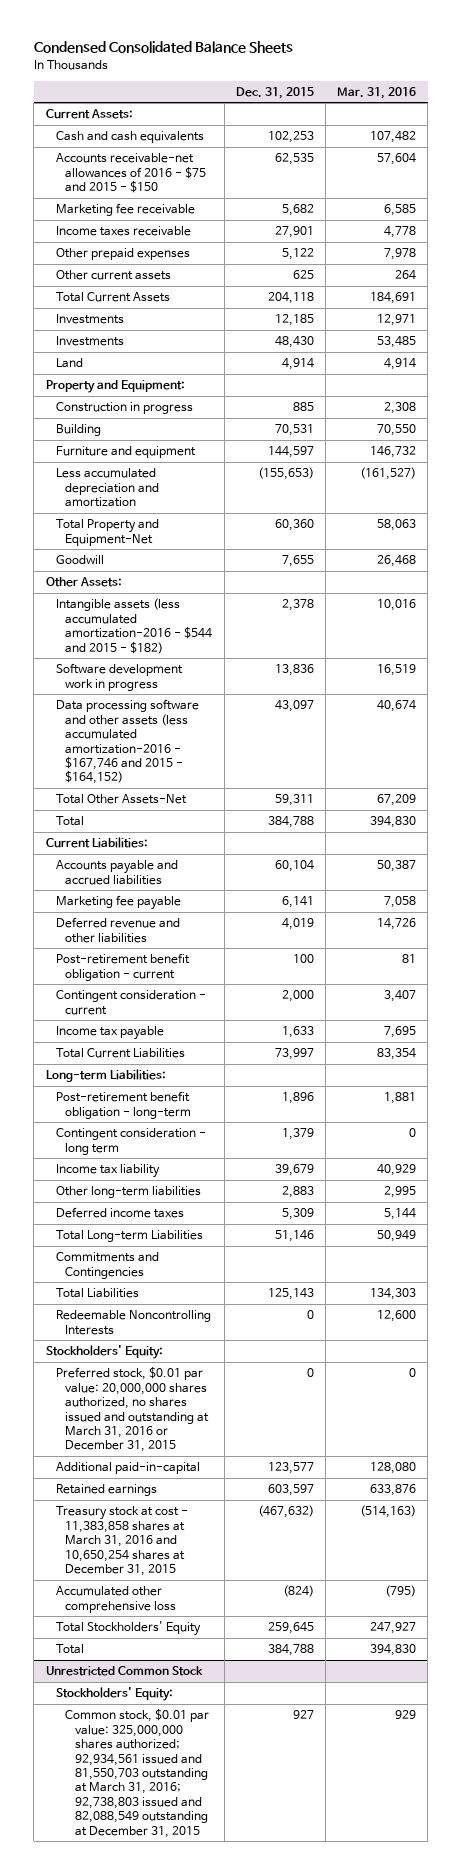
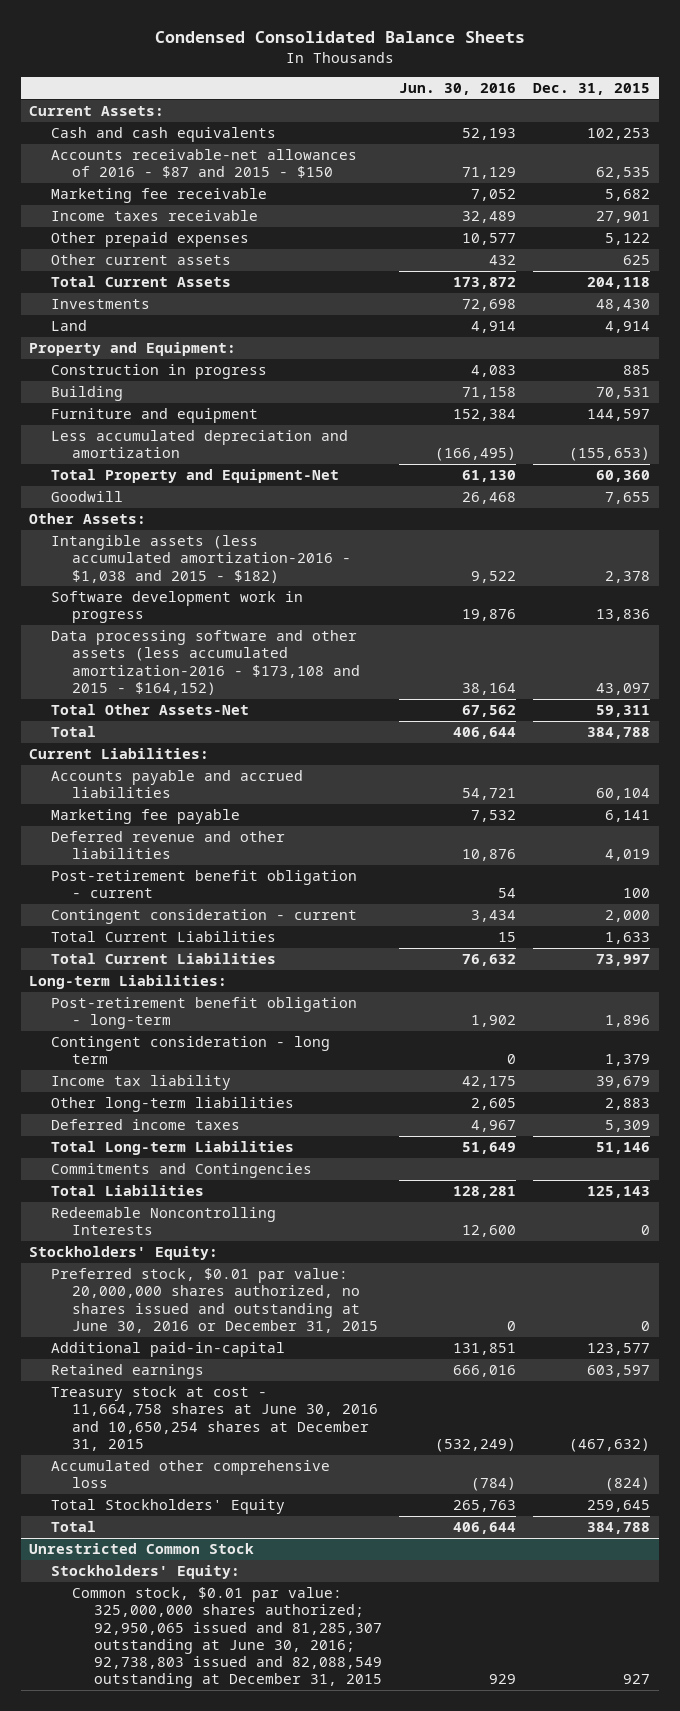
- | Dec. 31, 2015 | Mar. 31, 2016
+ | Jun. 30, 2016 | Dec. 31, 2015
- Accounts receivable-net allowances of 2016 - $75 and 2015 - $150 | 62,535 | 57,604
+ Accounts receivable-net allowances of 2016 - $87 and 2015 - $150 | 71,129 | 62,535
- Investments | 12,185 | 12,971
- Intangible assets (less accumulated amortization-2016 - $544 and 2015 - $182) | 2,378 | 10,016
+ Intangible assets (less accumulated amortization-2016 - $1,038 and 2015 - $182) | 9,522 | 2,378
- Data processing software and other assets (less accumulated amortization-2016 - $167,746 and 2015 - $164,152) | 43,097 | 40,674
+ Data processing software and other assets (less accumulated amortization-2016 - $173,108 and 2015 - $164,152) | 38,164 | 43,097
- Income tax payable | 1,633 | 7,695
+ Total Current Liabilities | 15 | 1,633
- Preferred stock, $0.01 par value: 20,000,000 shares authorized, no shares issued and outstanding at March 31, 2016 or December 31, 2015 | 0 | 0
+ Preferred stock, $0.01 par value: 20,000,000 shares authorized, no shares issued and outstanding at June 30, 2016 or December 31, 2015 | 0 | 0
- Treasury stock at cost - 11,383,858 shares at March 31, 2016 and 10,650,254 shares at December 31, 2015 | (467,632) | (514,163)
+ Treasury stock at cost - 11,664,758 shares at June 30, 2016 and 10,650,254 shares at December 31, 2015 | (532,249) | (467,632)
@ Unrestricted Common Stock
- Common stock, $0.01 par value: 325,000,000 shares authorized; 92,934,561 issued and 81,550,703 outstanding at March 31, 2016; 92,738,803 issued and 82,088,549 outstanding at December 31, 2015 | 927 | 929
+ Common stock, $0.01 par value: 325,000,000 shares authorized; 92,950,065 issued and 81,285,307 outstanding at June 30, 2016; 92,738,803 issued and 82,088,549 outstanding at December 31, 2015 | 929 | 927

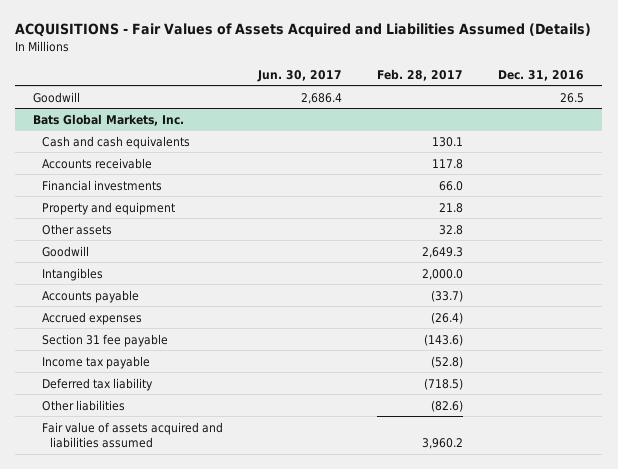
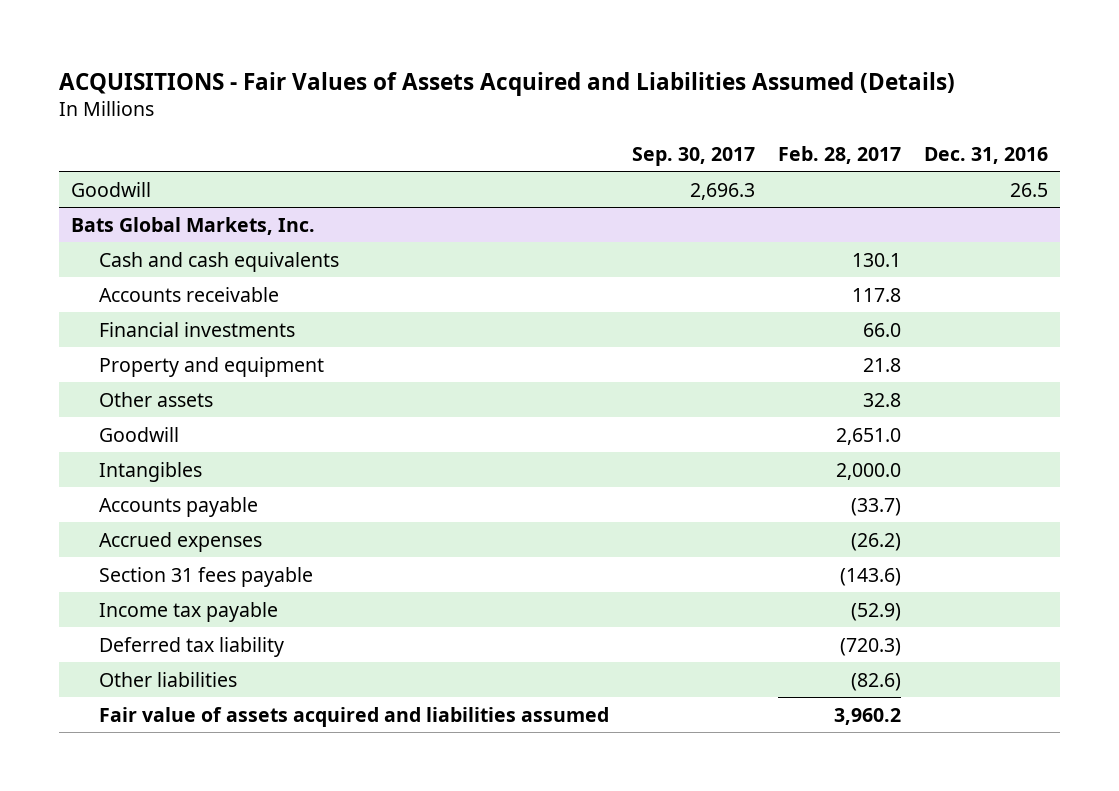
- | Jun. 30, 2017 | Feb. 28, 2017 | Dec. 31, 2016
+ | Sep. 30, 2017 | Feb. 28, 2017 | Dec. 31, 2016
@ Bats Global Markets, Inc.
- Goodwill | | 2,649.3 |
+ Goodwill | | 2,651.0 |
- Accrued expenses | | (26.4) |
- Section 31 fee payable | | (143.6) |
- Income tax payable | | (52.8) |
- Deferred tax liability | | (718.5) |
+ Accrued expenses | | (26.2) |
+ Section 31 fees payable | | (143.6) |
+ Income tax payable | | (52.9) |
+ Deferred tax liability | | (720.3) |

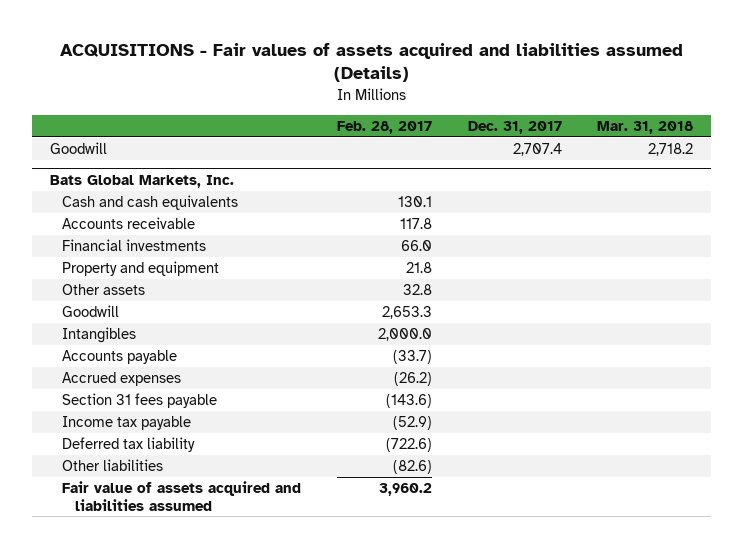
- ACQUISITIONS - Fair Values of Assets Acquired and Liabilities Assumed (Details)
+ ACQUISITIONS - Fair values of assets acquired and liabilities assumed (Details)
- | Sep. 30, 2017 | Feb. 28, 2017 | Dec. 31, 2016
+ | Feb. 28, 2017 | Dec. 31, 2017 | Mar. 31, 2018
@ Bats Global Markets, Inc.
- Goodwill | | 2,651.0 |
+ Goodwill | 2,653.3 | |
- Deferred tax liability | | (720.3) |
+ Deferred tax liability | (722.6) | |

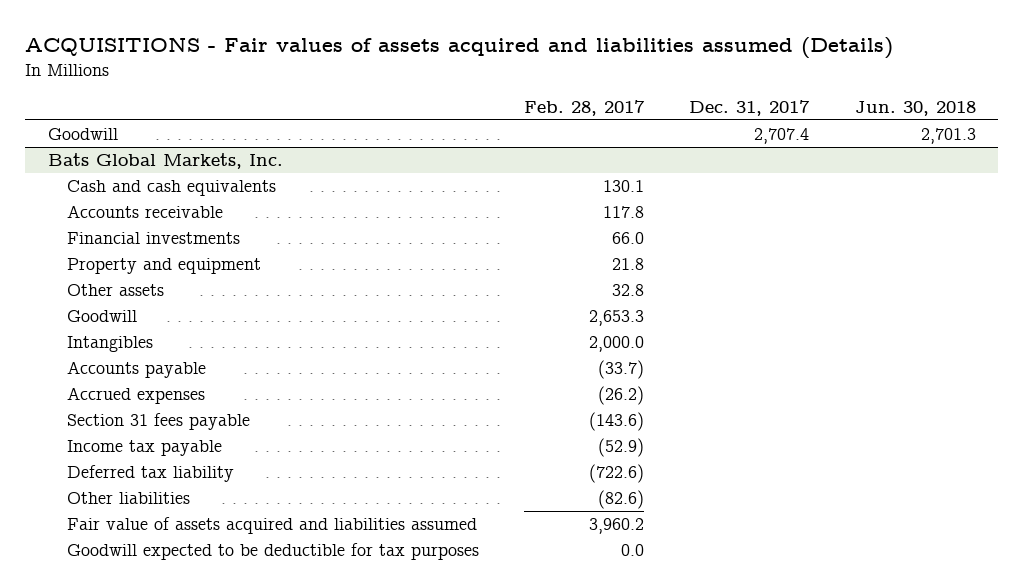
- | Feb. 28, 2017 | Dec. 31, 2017 | Mar. 31, 2018
+ | Feb. 28, 2017 | Dec. 31, 2017 | Jun. 30, 2018
@ Bats Global Markets, Inc.
+ Goodwill expected to be deductible for tax purposes | 0.0 | |

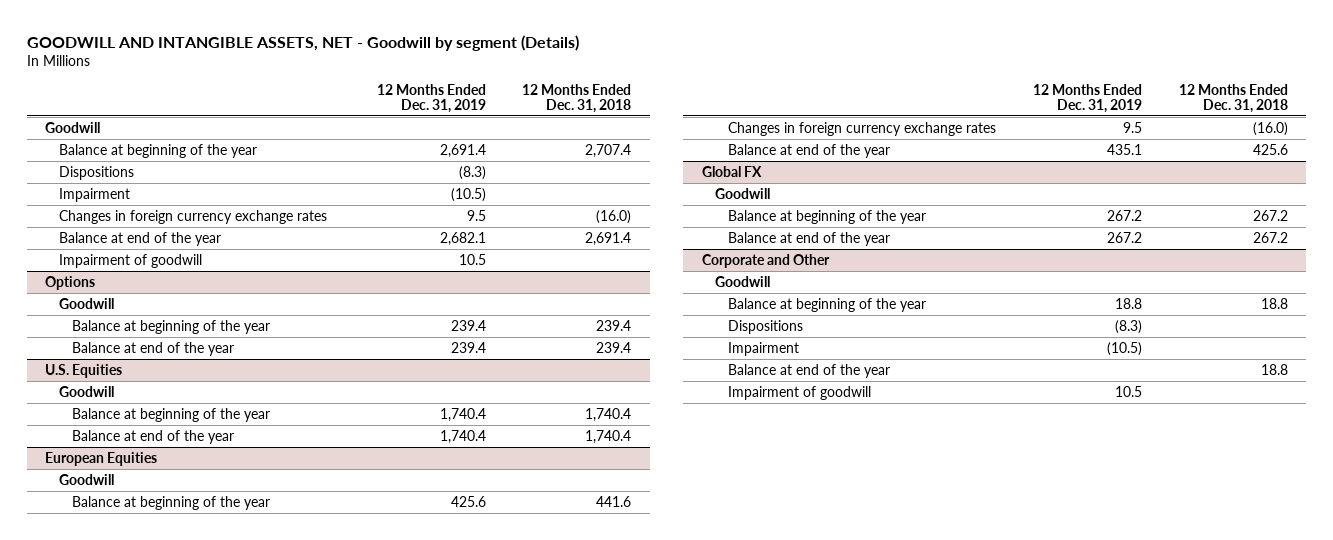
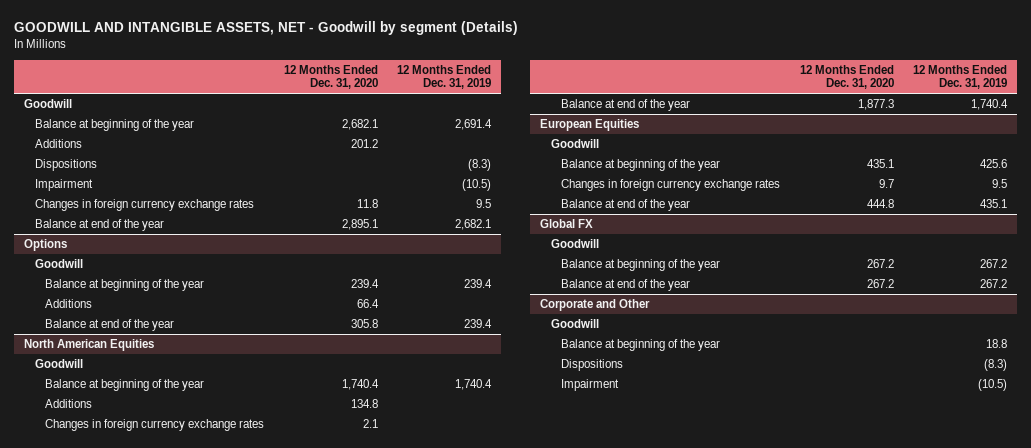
- | 12 Months Ended Dec. 31, 2019 | 12 Months Ended Dec. 31, 2018
+ | 12 Months Ended Dec. 31, 2020 | 12 Months Ended Dec. 31, 2019
+ Additions | 201.2 |
- Impairment of goodwill | 10.5 |
@ Options
+ Additions | 66.4 |
- U.S. Equities
+ North American Equities
+ Additions | 134.8 |
+ Changes in foreign currency exchange rates | 2.1 |
@ Corporate and Other
- Balance at end of the year | | 18.8
- Impairment of goodwill | 10.5 |

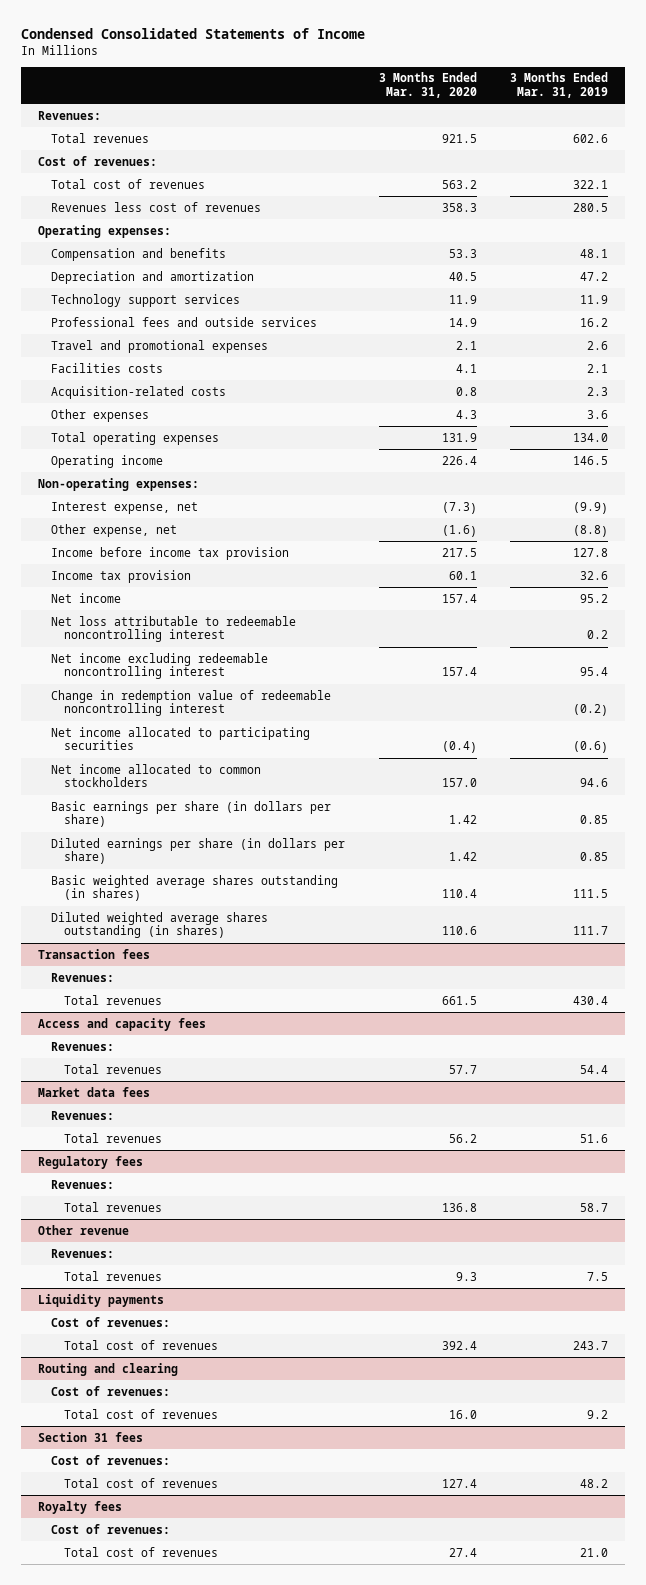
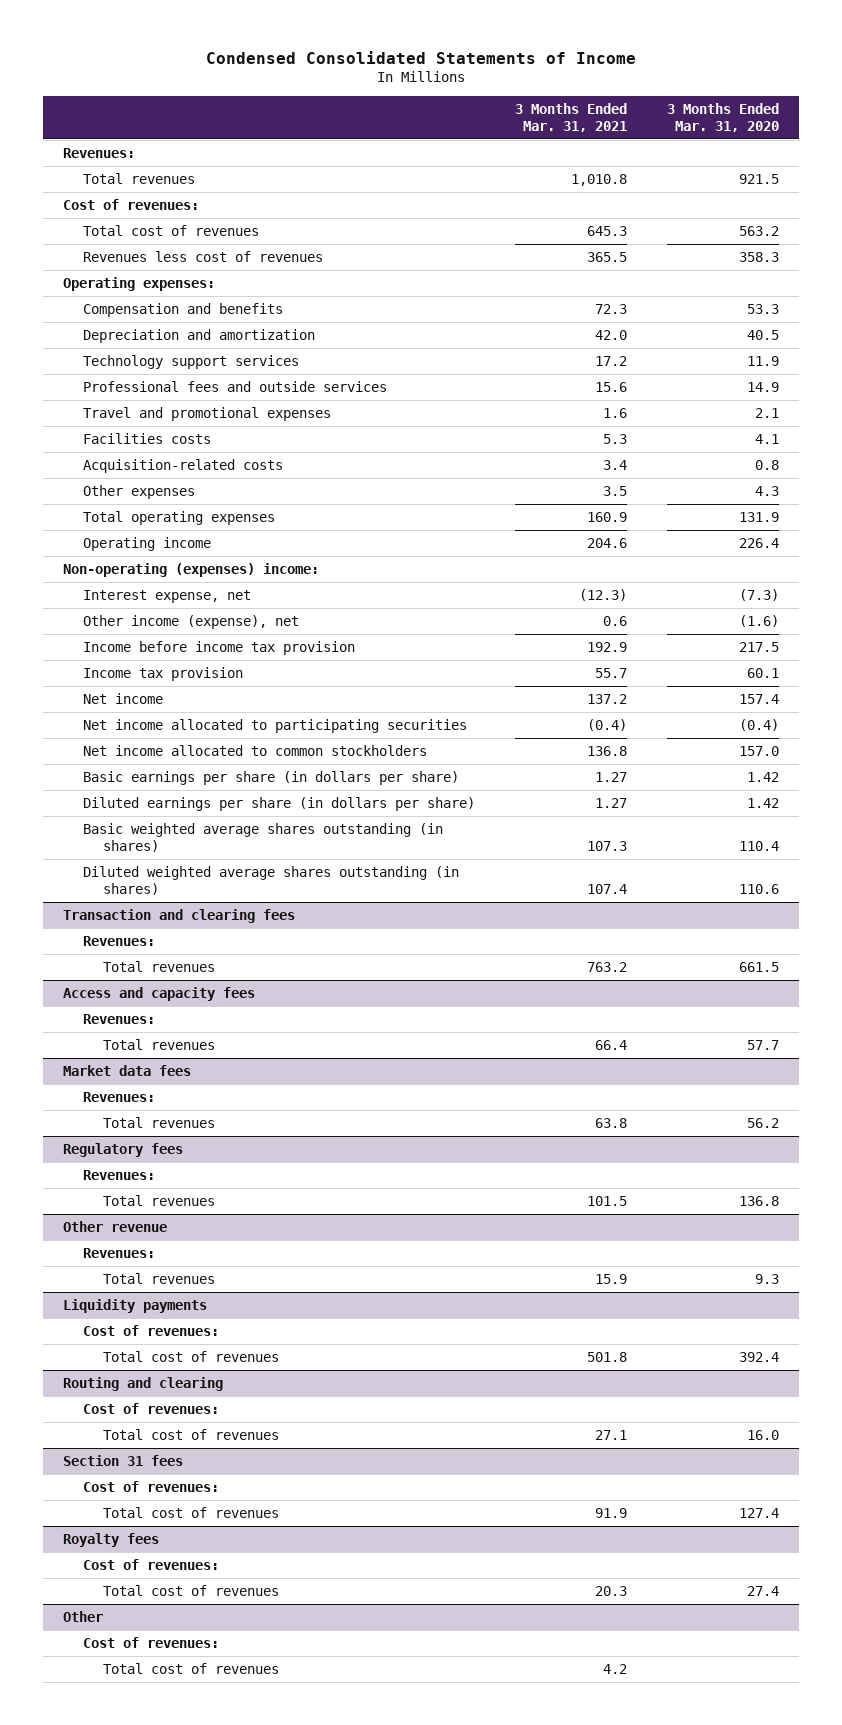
- | 3 Months Ended Mar. 31, 2020 | 3 Months Ended Mar. 31, 2019
+ | 3 Months Ended Mar. 31, 2021 | 3 Months Ended Mar. 31, 2020
- Non-operating expenses:
+ Non-operating (expenses) income:
- Other expense, net | (1.6) | (8.8)
+ Other income (expense), net | 0.6 | (1.6)
- Net loss attributable to redeemable noncontrolling interest | | 0.2
- Net income excluding redeemable noncontrolling interest | 157.4 | 95.4
- Change in redemption value of redeemable noncontrolling interest | | (0.2)
- Transaction fees
+ Transaction and clearing fees
+ Other
+ Cost of revenues:
+ Total cost of revenues | 4.2 |

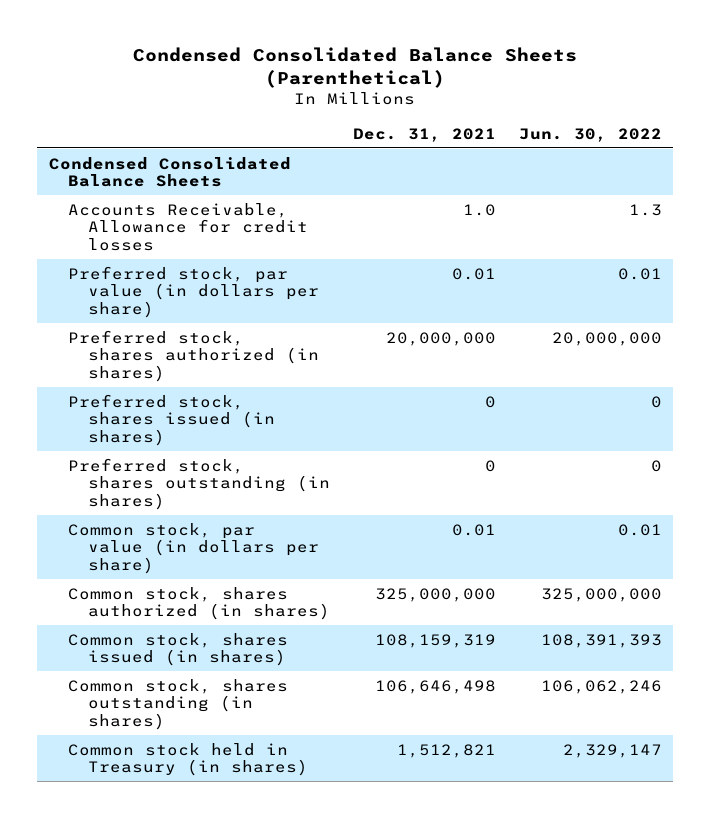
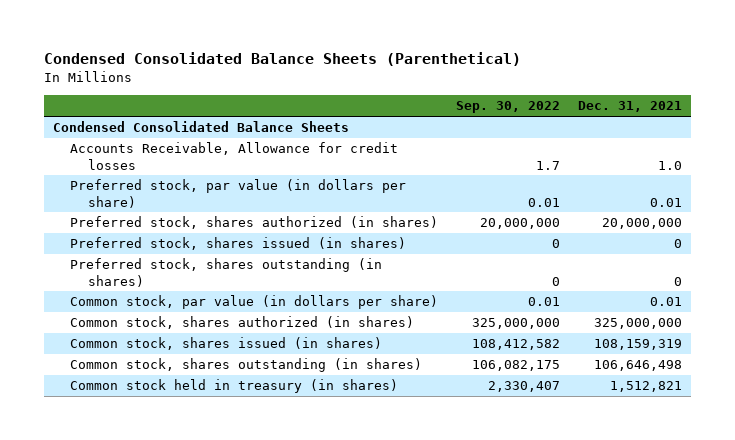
- | Dec. 31, 2021 | Jun. 30, 2022
+ | Sep. 30, 2022 | Dec. 31, 2021
- Common stock held in Treasury (in shares) | 1,512,821 | 2,329,147
+ Common stock held in treasury (in shares) | 2,330,407 | 1,512,821

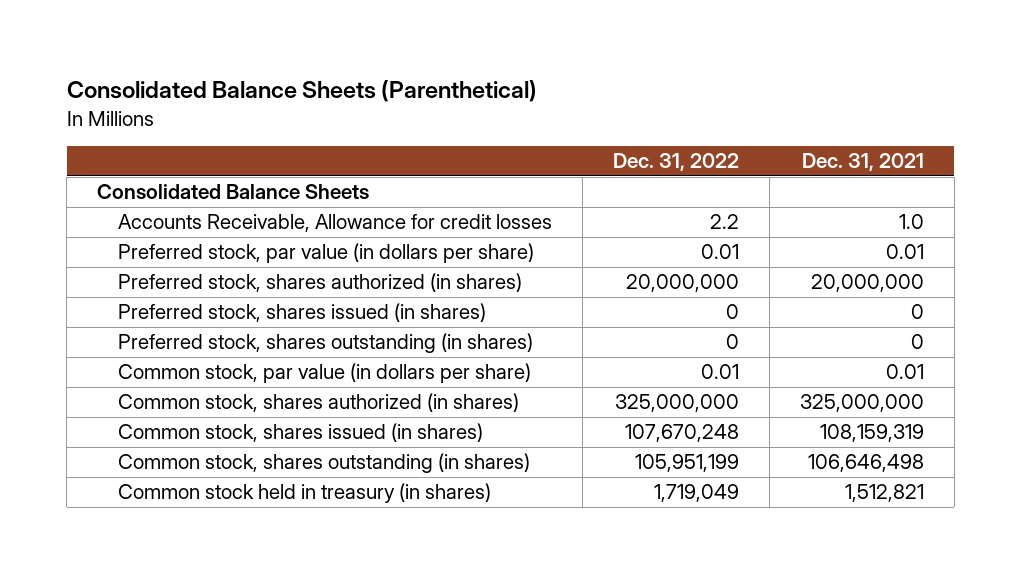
- Condensed Consolidated Balance Sheets (Parenthetical)
+ Consolidated Balance Sheets (Parenthetical)
- | Sep. 30, 2022 | Dec. 31, 2021
+ | Dec. 31, 2022 | Dec. 31, 2021
- Condensed Consolidated Balance Sheets
+ Consolidated Balance Sheets

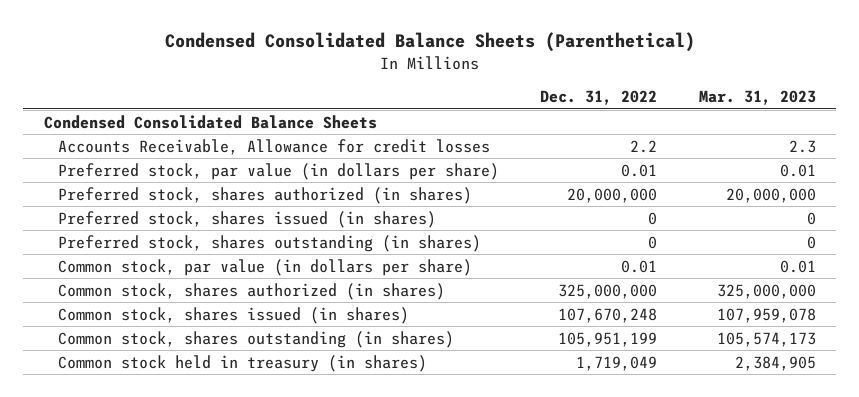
- Consolidated Balance Sheets (Parenthetical)
+ Condensed Consolidated Balance Sheets (Parenthetical)
- | Dec. 31, 2022 | Dec. 31, 2021
+ | Dec. 31, 2022 | Mar. 31, 2023
- Consolidated Balance Sheets
+ Condensed Consolidated Balance Sheets

